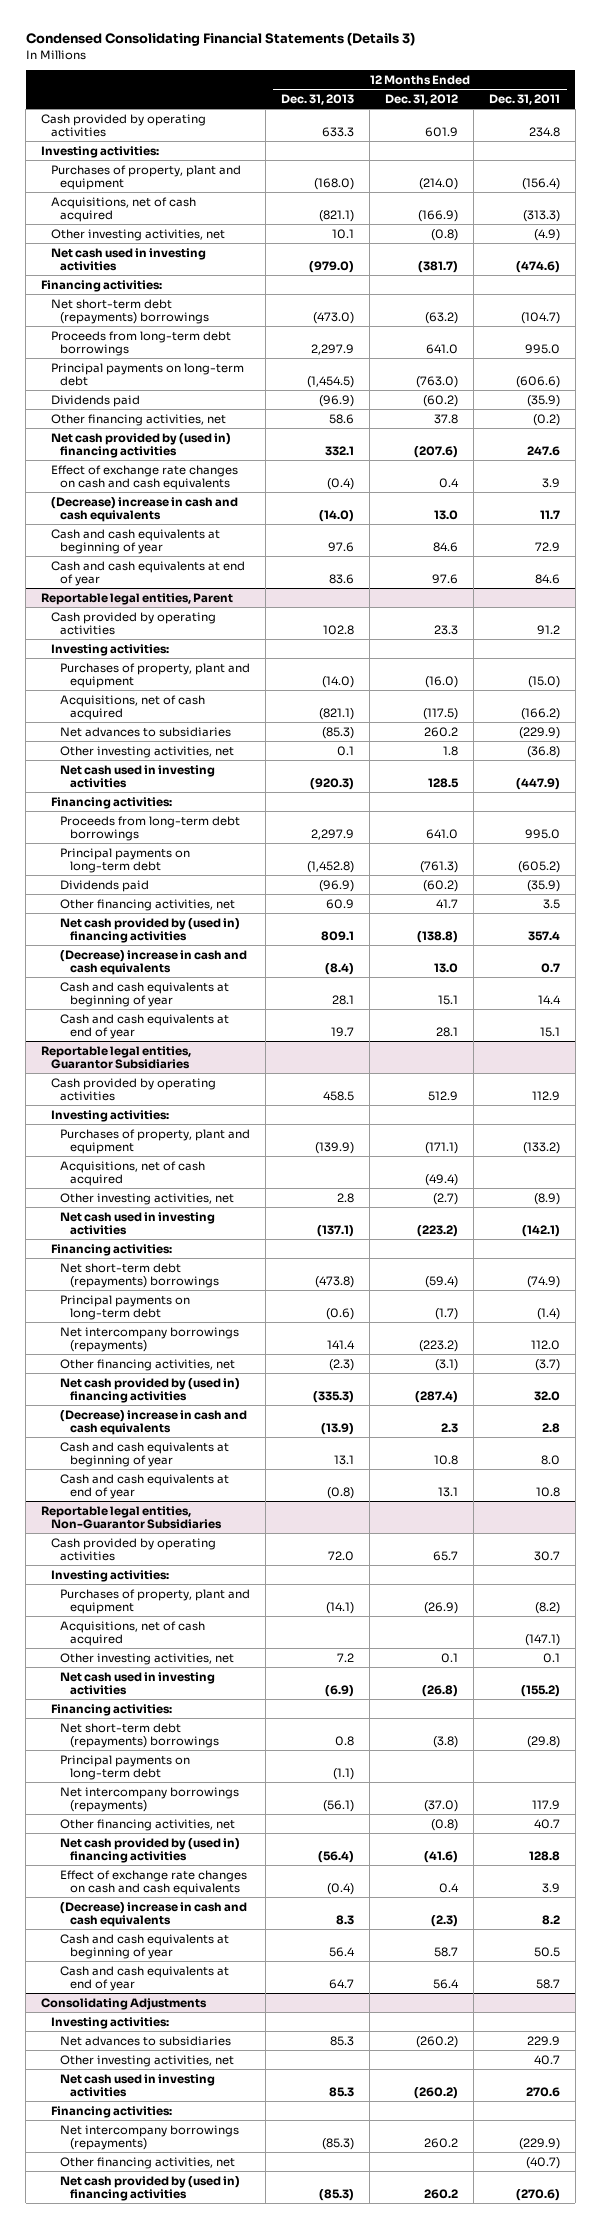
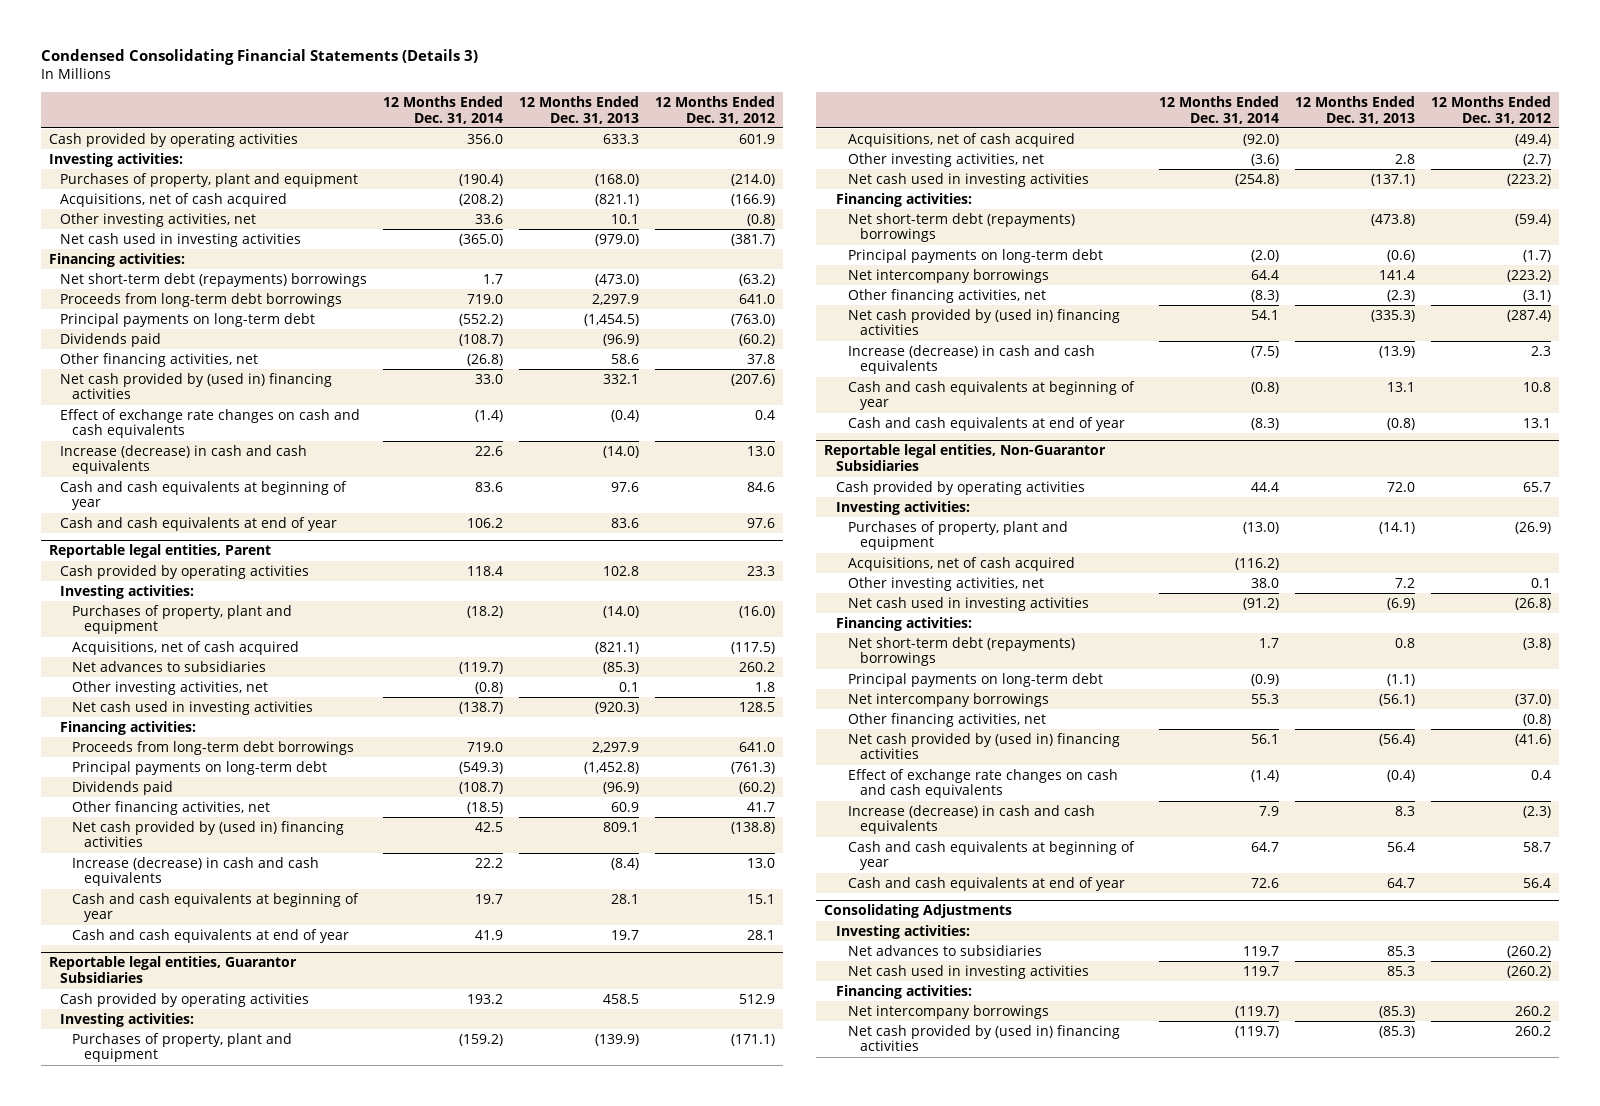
- | 12 Months Ended Dec. 31, 2013 | 12 Months Ended Dec. 31, 2012 | 12 Months Ended Dec. 31, 2011
+ | 12 Months Ended Dec. 31, 2014 | 12 Months Ended Dec. 31, 2013 | 12 Months Ended Dec. 31, 2012
- (Decrease) increase in cash and cash equivalents | (14.0) | 13.0 | 11.7
+ Increase (decrease) in cash and cash equivalents | 22.6 | (14.0) | 13.0
@ Reportable legal entities, Parent
- (Decrease) increase in cash and cash equivalents | (8.4) | 13.0 | 0.7
+ Increase (decrease) in cash and cash equivalents | 22.2 | (8.4) | 13.0
@ Reportable legal entities, Guarantor Subsidiaries
- Net intercompany borrowings (repayments) | 141.4 | (223.2) | 112.0
+ Net intercompany borrowings | 64.4 | 141.4 | (223.2)
- (Decrease) increase in cash and cash equivalents | (13.9) | 2.3 | 2.8
+ Increase (decrease) in cash and cash equivalents | (7.5) | (13.9) | 2.3
@ Reportable legal entities, Non-Guarantor Subsidiaries
- Net intercompany borrowings (repayments) | (56.1) | (37.0) | 117.9
+ Net intercompany borrowings | 55.3 | (56.1) | (37.0)
- (Decrease) increase in cash and cash equivalents | 8.3 | (2.3) | 8.2
+ Increase (decrease) in cash and cash equivalents | 7.9 | 8.3 | (2.3)
@ Consolidating Adjustments
- Other investing activities, net | | | 40.7
- Net intercompany borrowings (repayments) | (85.3) | 260.2 | (229.9)
- Other financing activities, net | | | (40.7)
+ Net intercompany borrowings | (119.7) | (85.3) | 260.2

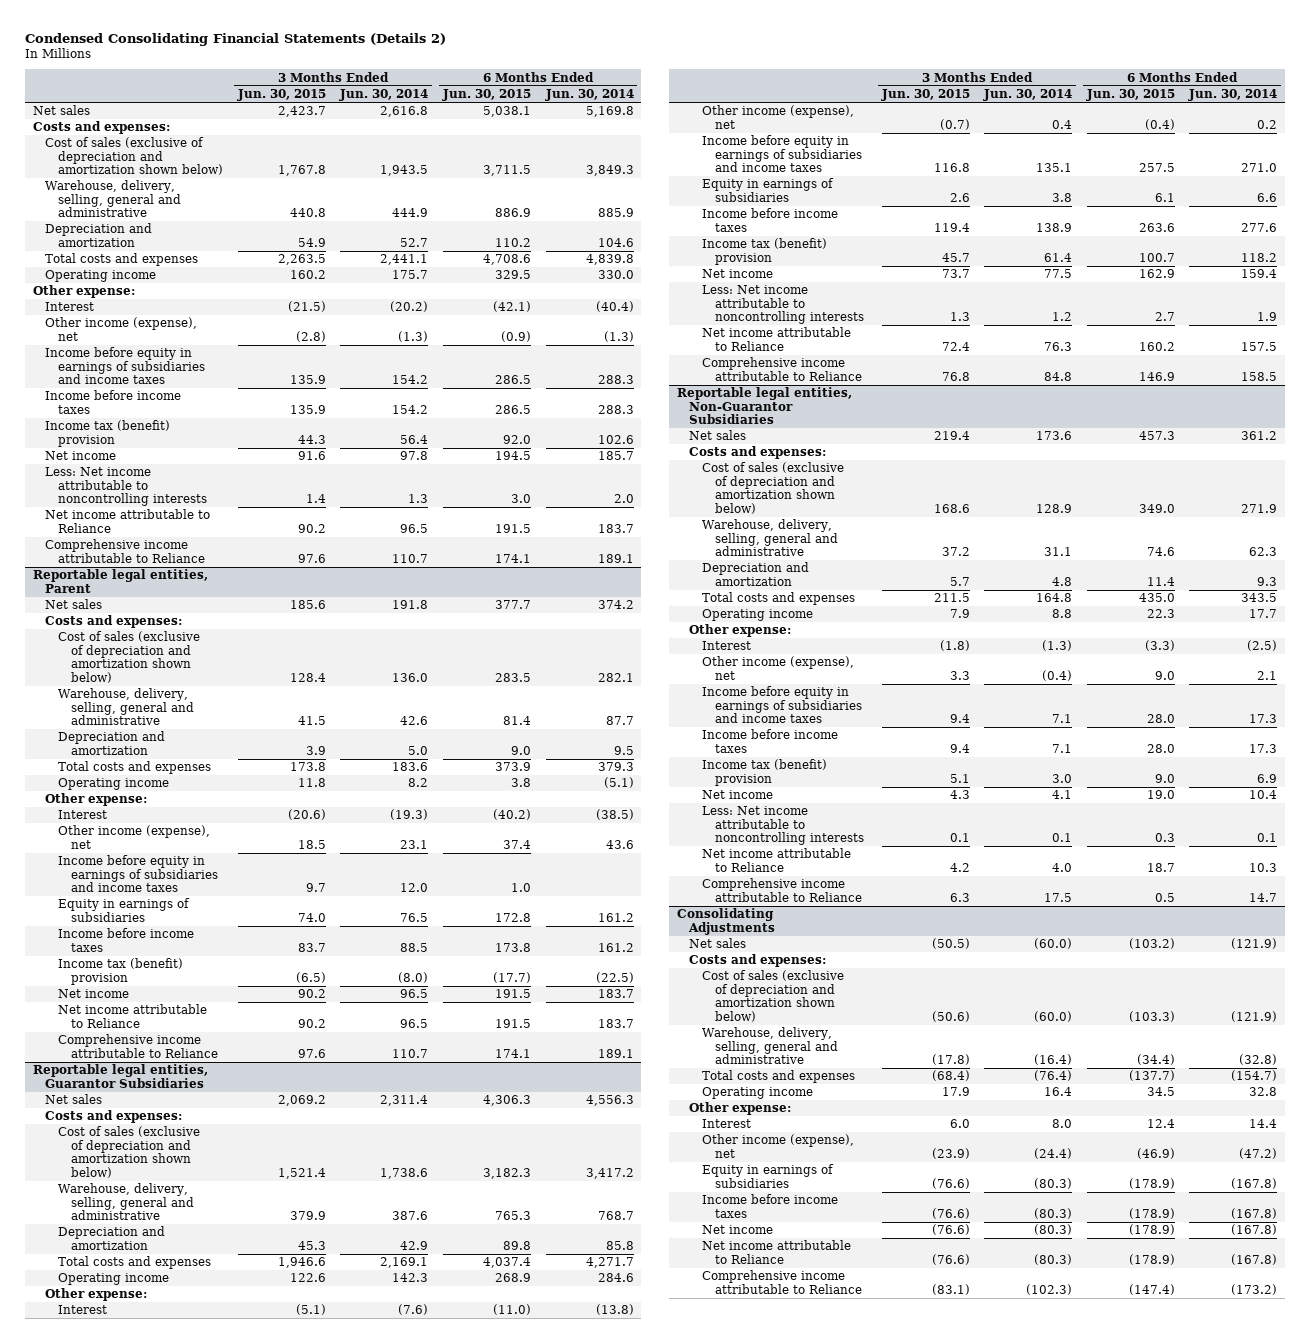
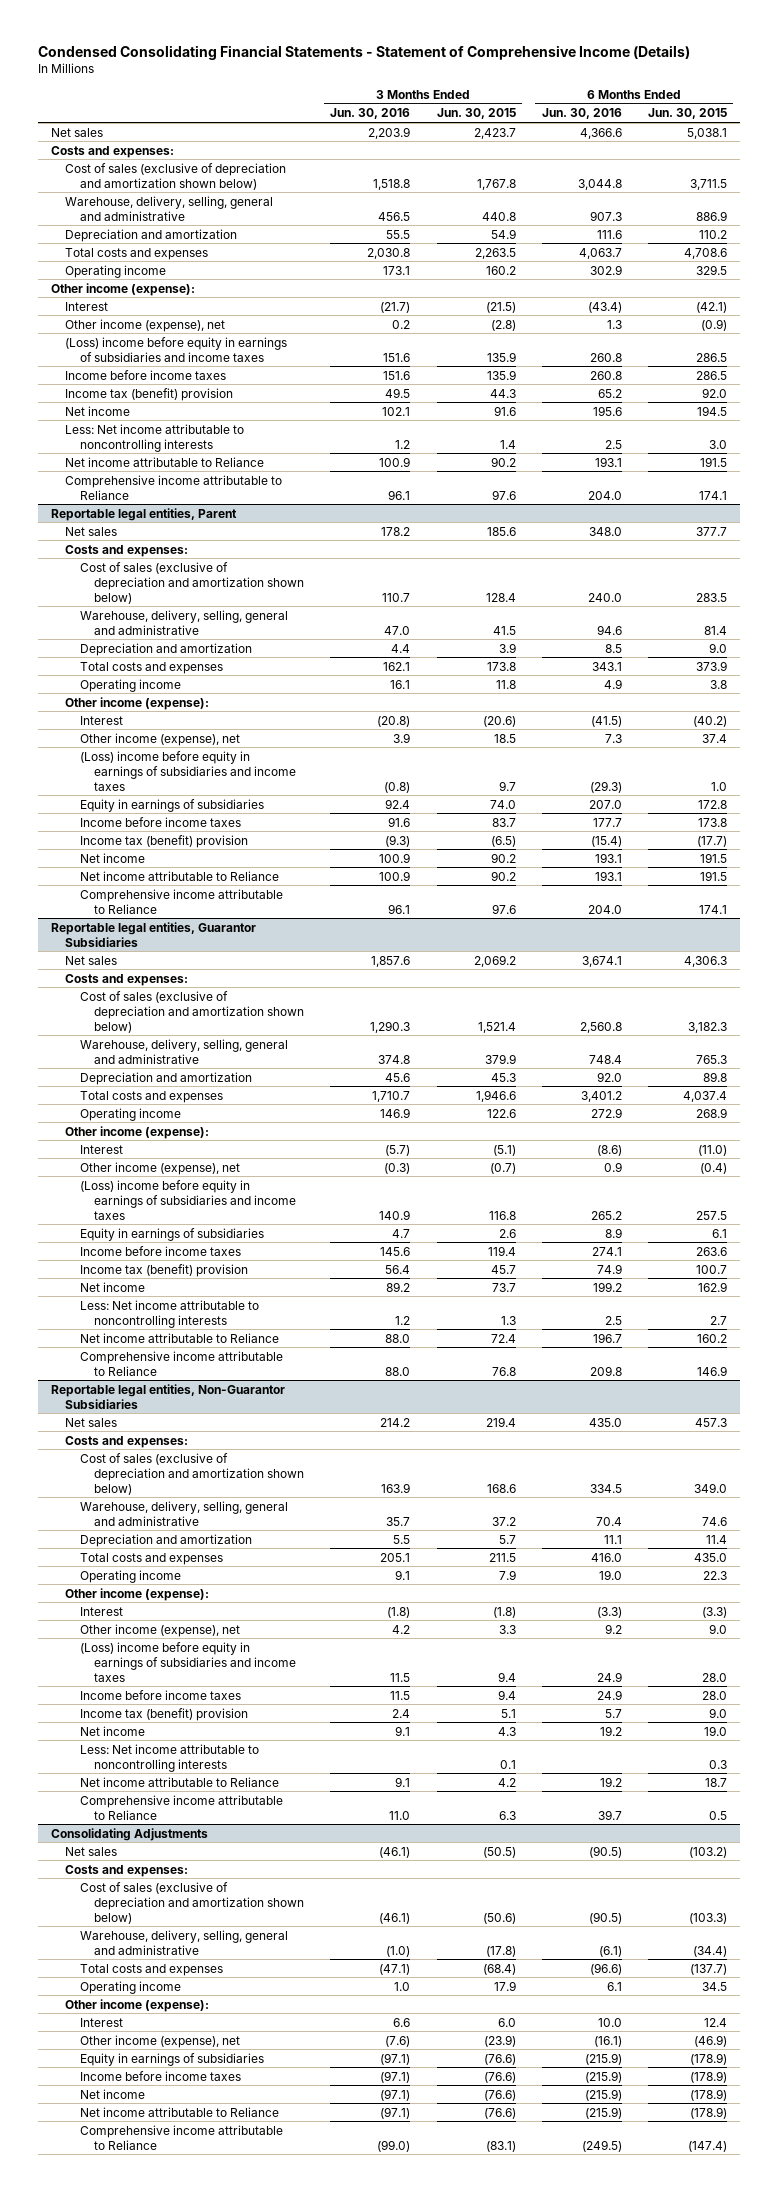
- Condensed Consolidating Financial Statements (Details 2)
+ Condensed Consolidating Financial Statements - Statement of Comprehensive Income (Details)
- | 3 Months Ended Jun. 30, 2015 | 3 Months Ended Jun. 30, 2014 | 6 Months Ended Jun. 30, 2015 | 6 Months Ended Jun. 30, 2014
+ | 3 Months Ended Jun. 30, 2016 | 3 Months Ended Jun. 30, 2015 | 6 Months Ended Jun. 30, 2016 | 6 Months Ended Jun. 30, 2015
- Other expense:
+ Other income (expense):
- Income before equity in earnings of subsidiaries and income taxes | 135.9 | 154.2 | 286.5 | 288.3
+ (Loss) income before equity in earnings of subsidiaries and income taxes | 151.6 | 135.9 | 260.8 | 286.5
@ Reportable legal entities, Parent
- Other expense:
+ Other income (expense):
- Income before equity in earnings of subsidiaries and income taxes | 9.7 | 12.0 | 1.0 |
+ (Loss) income before equity in earnings of subsidiaries and income taxes | (0.8) | 9.7 | (29.3) | 1.0
@ Reportable legal entities, Guarantor Subsidiaries
- Other expense:
+ Other income (expense):
- Income before equity in earnings of subsidiaries and income taxes | 116.8 | 135.1 | 257.5 | 271.0
+ (Loss) income before equity in earnings of subsidiaries and income taxes | 140.9 | 116.8 | 265.2 | 257.5
@ Reportable legal entities, Non-Guarantor Subsidiaries
- Other expense:
+ Other income (expense):
- Income before equity in earnings of subsidiaries and income taxes | 9.4 | 7.1 | 28.0 | 17.3
+ (Loss) income before equity in earnings of subsidiaries and income taxes | 11.5 | 9.4 | 24.9 | 28.0
@ Consolidating Adjustments
- Other expense:
+ Other income (expense):

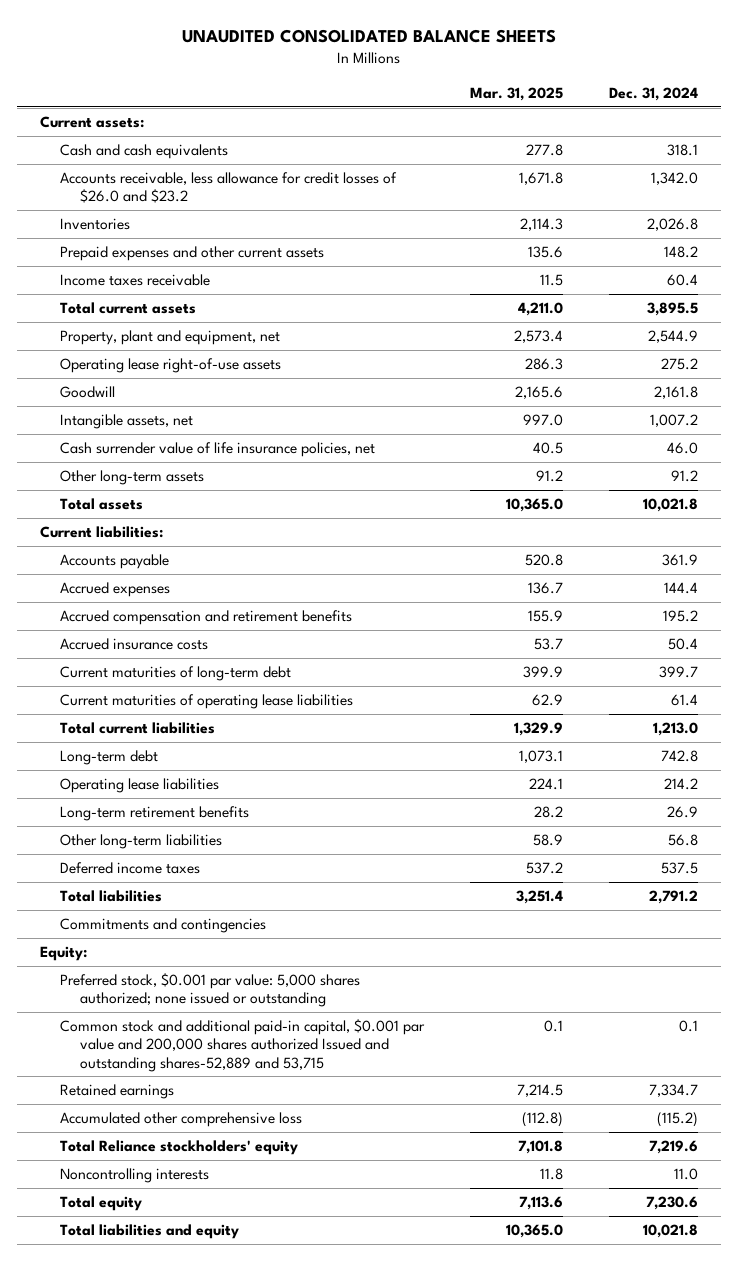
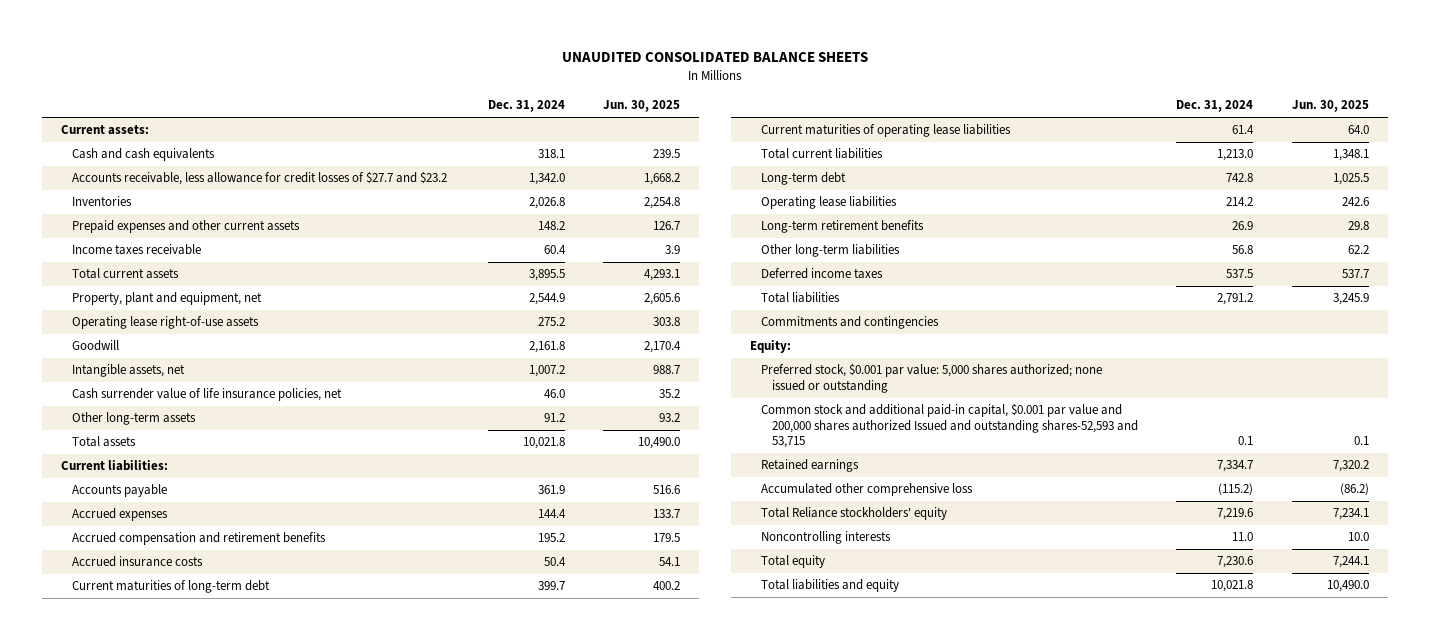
- | Mar. 31, 2025 | Dec. 31, 2024
+ | Dec. 31, 2024 | Jun. 30, 2025
- Accounts receivable, less allowance for credit losses of $26.0 and $23.2 | 1,671.8 | 1,342.0
+ Accounts receivable, less allowance for credit losses of $27.7 and $23.2 | 1,342.0 | 1,668.2
- Common stock and additional paid-in capital, $0.001 par value and 200,000 shares authorized Issued and outstanding shares-52,889 and 53,715 | 0.1 | 0.1
+ Common stock and additional paid-in capital, $0.001 par value and 200,000 shares authorized Issued and outstanding shares-52,593 and 53,715 | 0.1 | 0.1

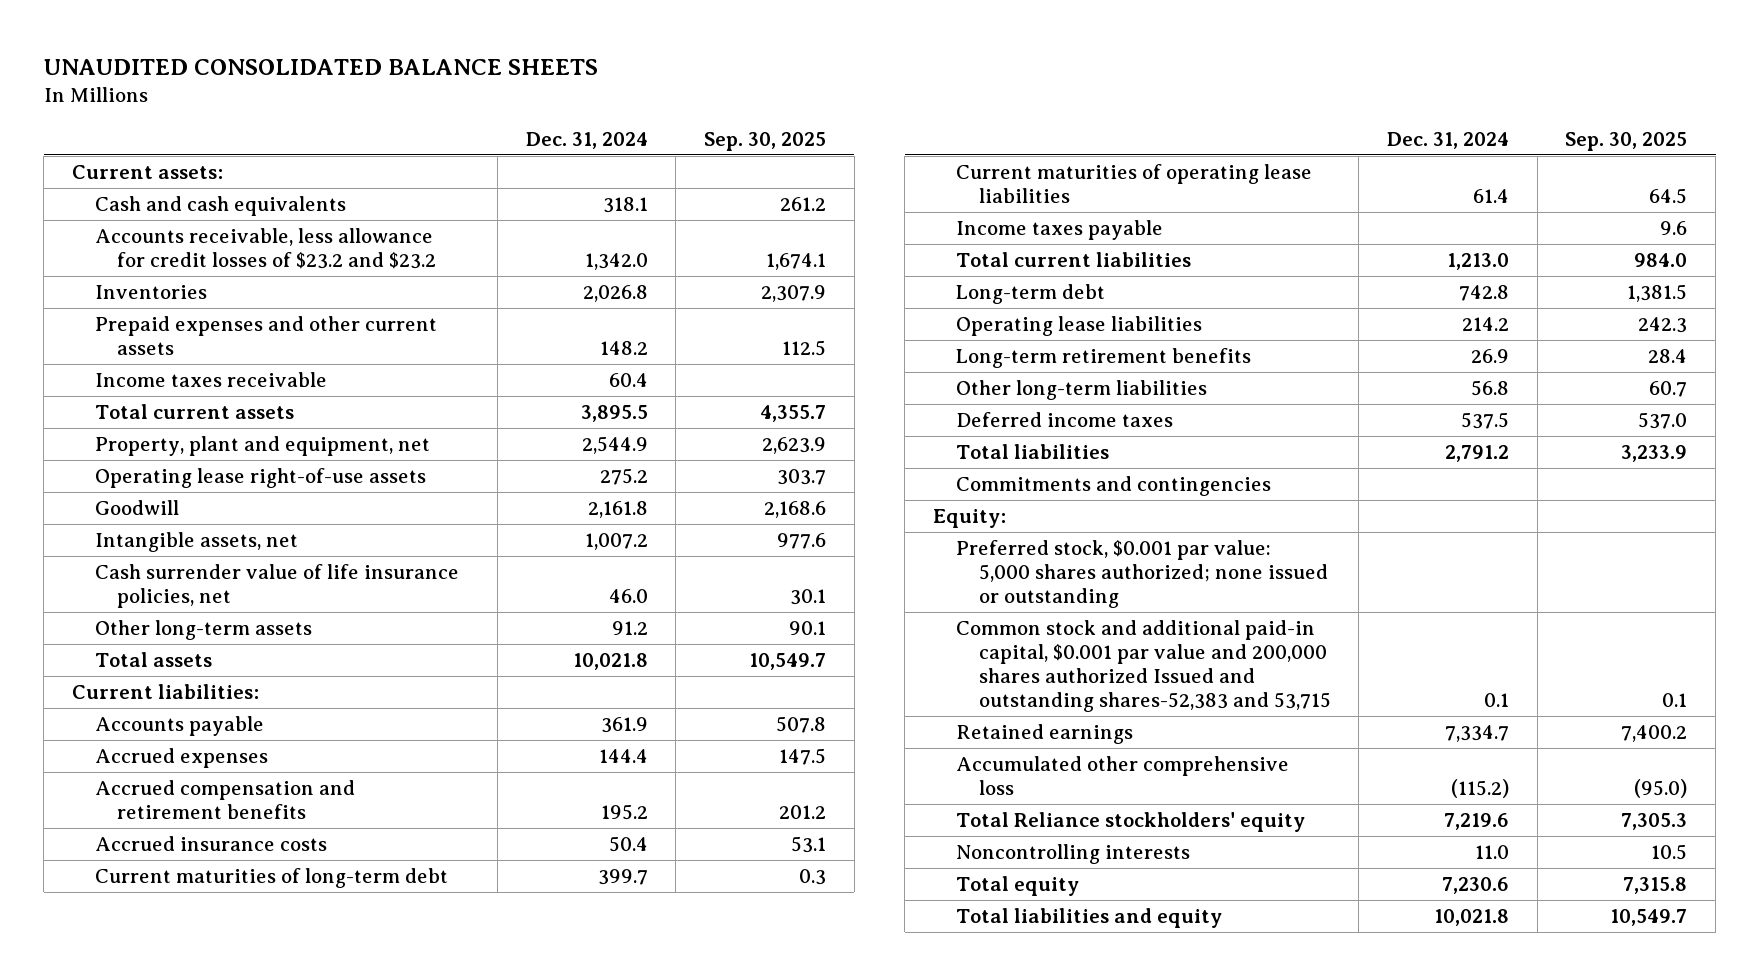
- | Dec. 31, 2024 | Jun. 30, 2025
+ | Dec. 31, 2024 | Sep. 30, 2025
- Accounts receivable, less allowance for credit losses of $27.7 and $23.2 | 1,342.0 | 1,668.2
+ Accounts receivable, less allowance for credit losses of $23.2 and $23.2 | 1,342.0 | 1,674.1
+ Income taxes payable | | 9.6
- Common stock and additional paid-in capital, $0.001 par value and 200,000 shares authorized Issued and outstanding shares-52,593 and 53,715 | 0.1 | 0.1
+ Common stock and additional paid-in capital, $0.001 par value and 200,000 shares authorized Issued and outstanding shares-52,383 and 53,715 | 0.1 | 0.1

